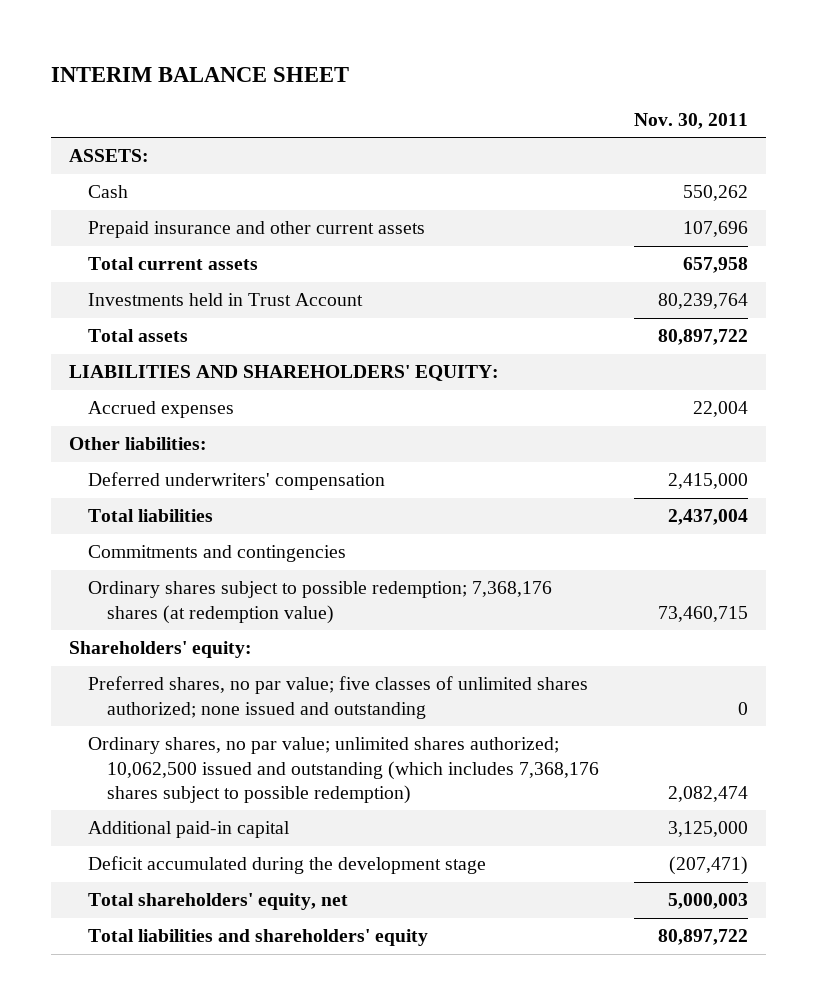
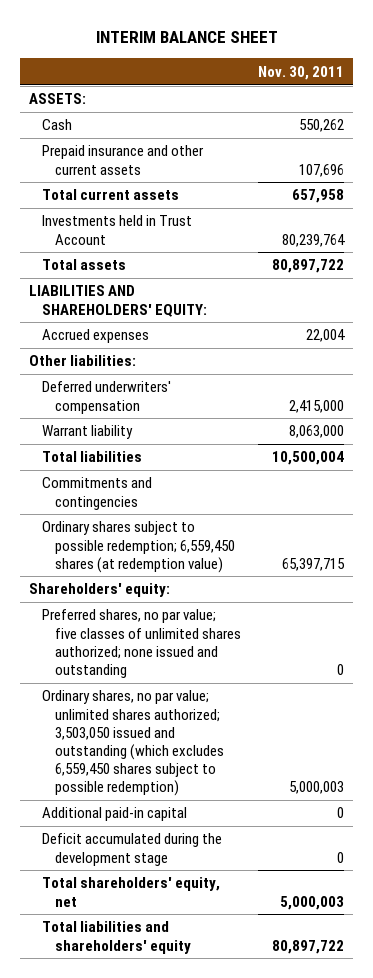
- Total liabilities | 2,437,004
+ Warrant liability | 8,063,000
+ Total liabilities | 10,500,004
- Ordinary shares subject to possible redemption; 7,368,176 shares (at redemption value) | 73,460,715
+ Ordinary shares subject to possible redemption; 6,559,450 shares (at redemption value) | 65,397,715
- Ordinary shares, no par value; unlimited shares authorized; 10,062,500 issued and outstanding (which includes 7,368,176 shares subject to possible redemption) | 2,082,474
- Additional paid-in capital | 3,125,000
- Deficit accumulated during the development stage | (207,471)
+ Ordinary shares, no par value; unlimited shares authorized; 3,503,050 issued and outstanding (which excludes 6,559,450 shares subject to possible redemption) | 5,000,003
+ Additional paid-in capital | 0
+ Deficit accumulated during the development stage | 0

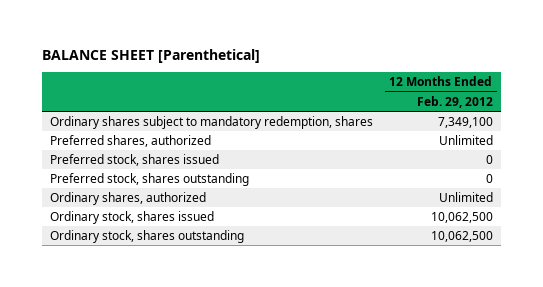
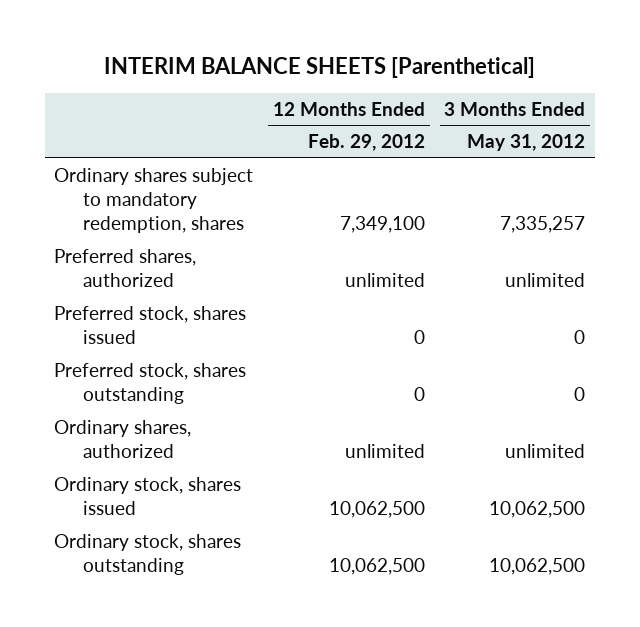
- BALANCE SHEET [Parenthetical]
+ INTERIM BALANCE SHEETS [Parenthetical]
- | 12 Months Ended Feb. 29, 2012
+ | 12 Months Ended Feb. 29, 2012 | 3 Months Ended May 31, 2012
- Preferred shares, authorized | Unlimited
+ Preferred shares, authorized | unlimited | unlimited
- Ordinary shares, authorized | Unlimited
+ Ordinary shares, authorized | unlimited | unlimited

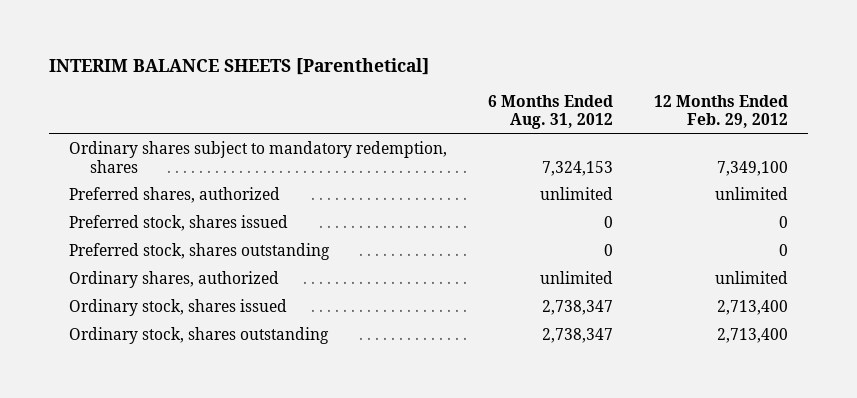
- | 12 Months Ended Feb. 29, 2012 | 3 Months Ended May 31, 2012
+ | 6 Months Ended Aug. 31, 2012 | 12 Months Ended Feb. 29, 2012
- Ordinary stock, shares issued | 10,062,500 | 10,062,500
- Ordinary stock, shares outstanding | 10,062,500 | 10,062,500
+ Ordinary stock, shares issued | 2,738,347 | 2,713,400
+ Ordinary stock, shares outstanding | 2,738,347 | 2,713,400

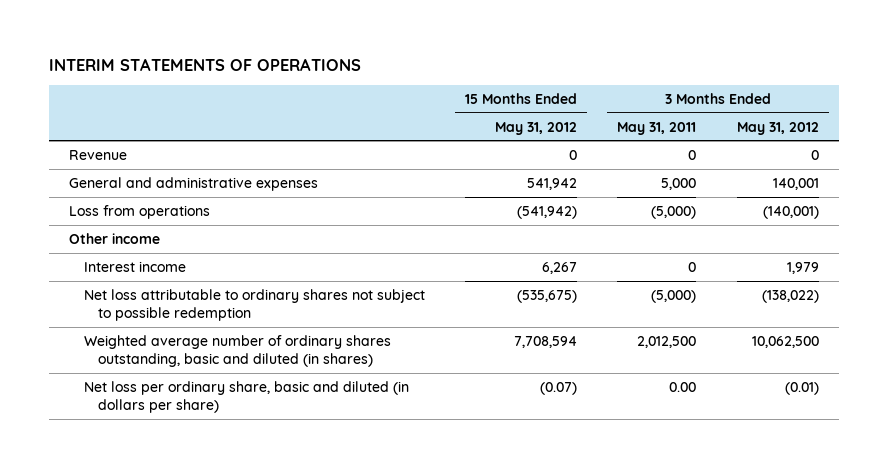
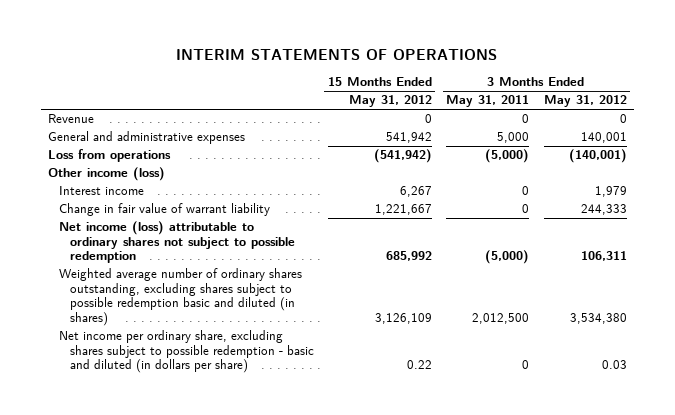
- Other income
+ Other income (loss)
- Net loss attributable to ordinary shares not subject to possible redemption | (535,675) | (5,000) | (138,022)
- Weighted average number of ordinary shares outstanding, basic and diluted (in shares) | 7,708,594 | 2,012,500 | 10,062,500
- Net loss per ordinary share, basic and diluted (in dollars per share) | (0.07) | 0.00 | (0.01)
+ Change in fair value of warrant liability | 1,221,667 | 0 | 244,333
+ Net income (loss) attributable to ordinary shares not subject to possible redemption | 685,992 | (5,000) | 106,311
+ Weighted average number of ordinary shares outstanding, excluding shares subject to possible redemption basic and diluted (in shares) | 3,126,109 | 2,012,500 | 3,534,380
+ Net income per ordinary share, excluding shares subject to possible redemption - basic and diluted (in dollars per share) | 0.22 | 0 | 0.03

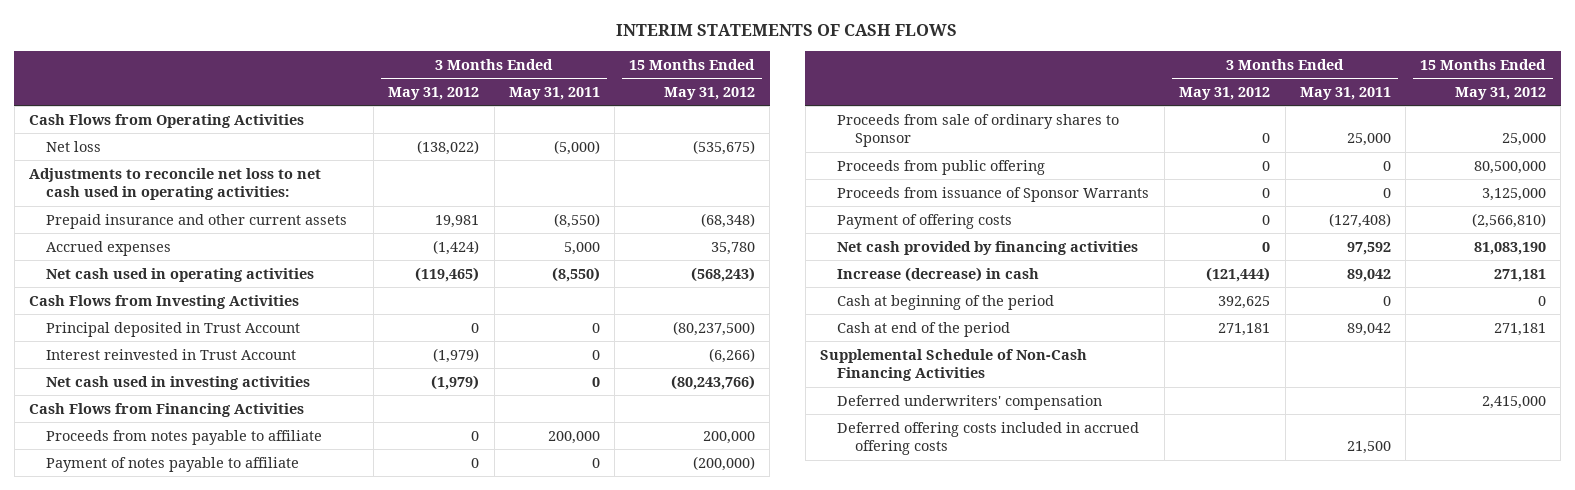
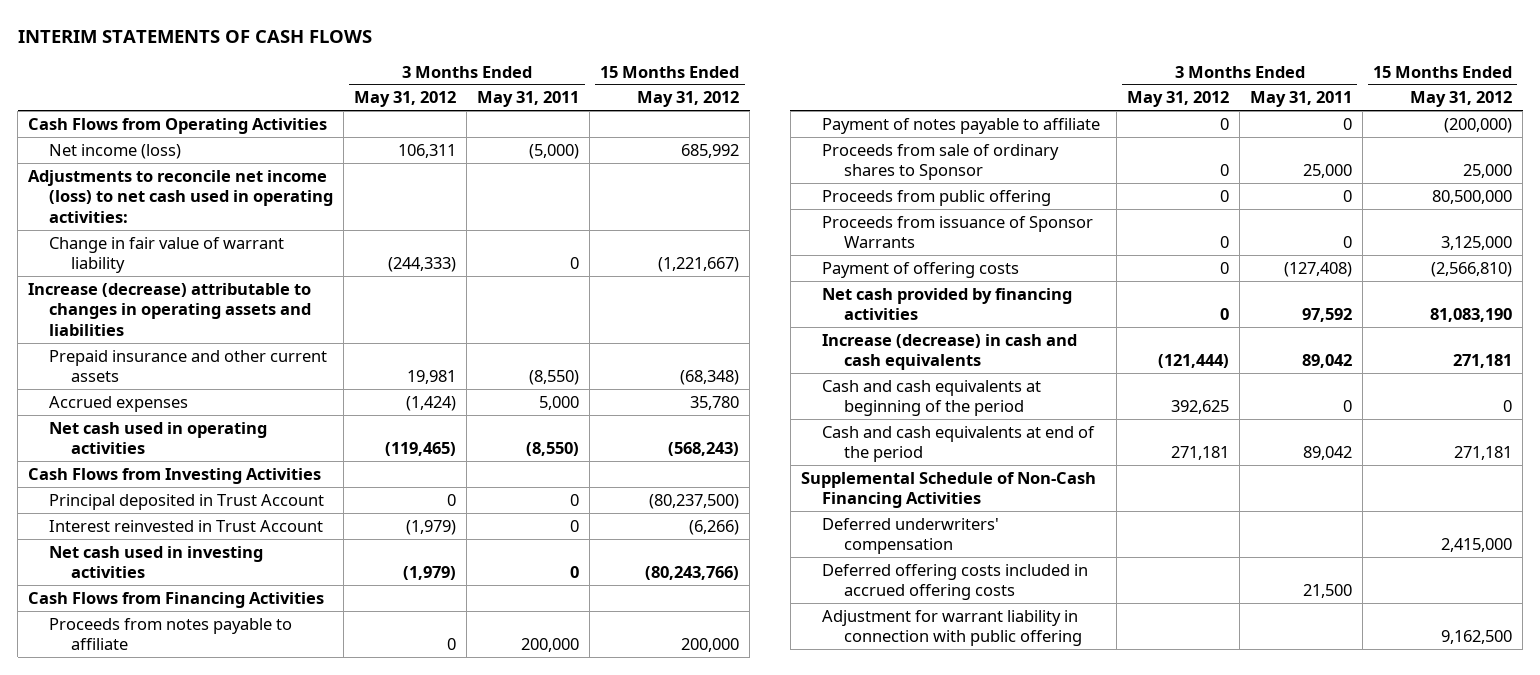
- Net loss | (138,022) | (5,000) | (535,675)
- Adjustments to reconcile net loss to net cash used in operating activities:
+ Net income (loss) | 106,311 | (5,000) | 685,992
+ Adjustments to reconcile net income (loss) to net cash used in operating activities:
+ Change in fair value of warrant liability | (244,333) | 0 | (1,221,667)
+ Increase (decrease) attributable to changes in operating assets and liabilities
- Increase (decrease) in cash | (121,444) | 89,042 | 271,181
- Cash at beginning of the period | 392,625 | 0 | 0
- Cash at end of the period | 271,181 | 89,042 | 271,181
+ Increase (decrease) in cash and cash equivalents | (121,444) | 89,042 | 271,181
+ Cash and cash equivalents at beginning of the period | 392,625 | 0 | 0
+ Cash and cash equivalents at end of the period | 271,181 | 89,042 | 271,181
+ Adjustment for warrant liability in connection with public offering | | | 9,162,500

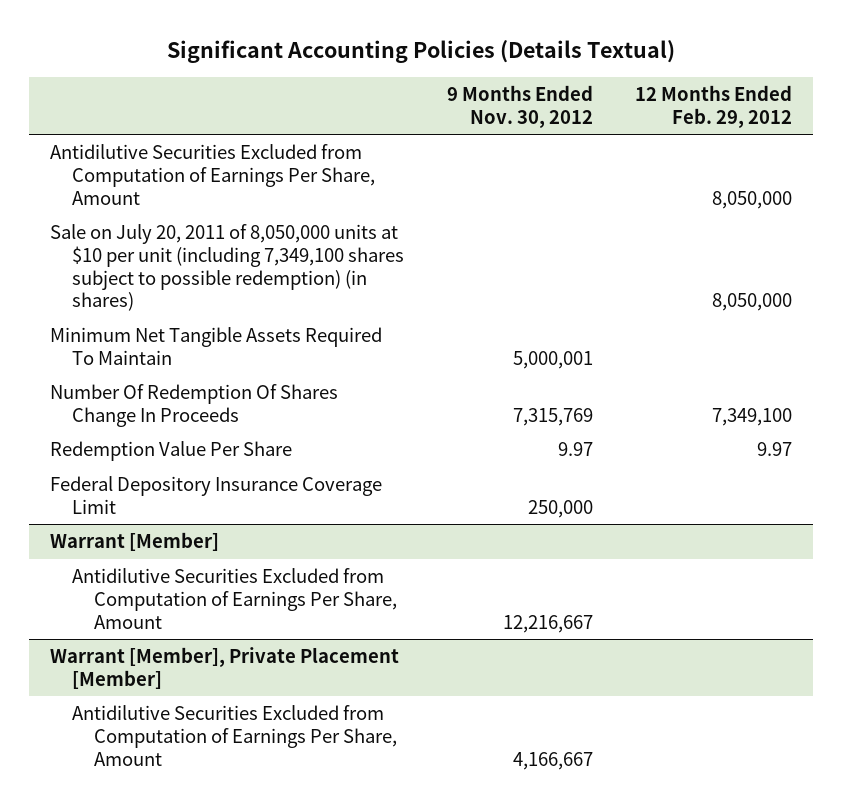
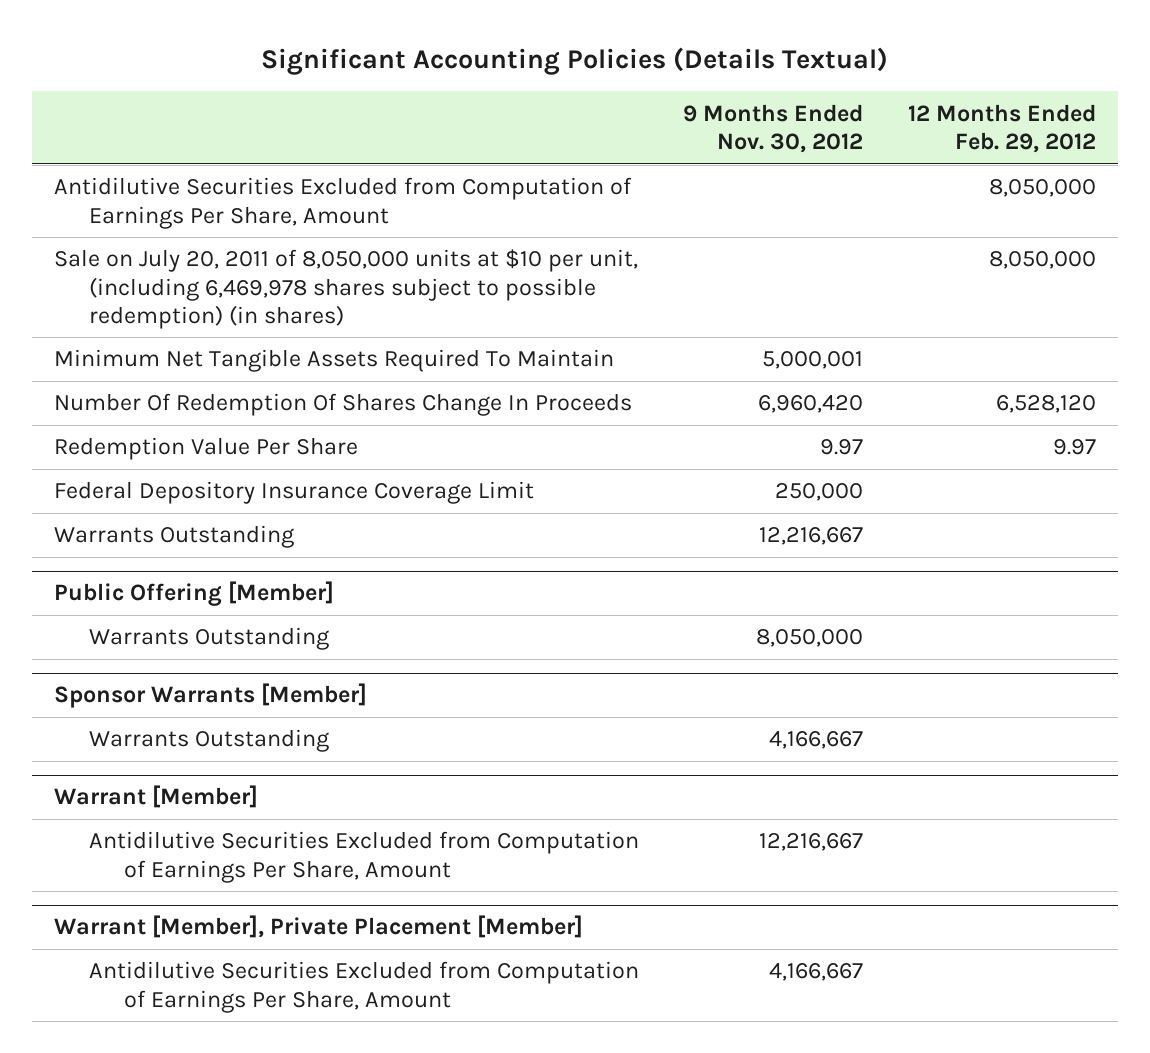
- Sale on July 20, 2011 of 8,050,000 units at $10 per unit (including 7,349,100 shares subject to possible redemption) (in shares) | | 8,050,000
+ Sale on July 20, 2011 of 8,050,000 units at $10 per unit, (including 6,469,978 shares subject to possible redemption) (in shares) | | 8,050,000
- Number Of Redemption Of Shares Change In Proceeds | 7,315,769 | 7,349,100
+ Number Of Redemption Of Shares Change In Proceeds | 6,960,420 | 6,528,120
+ Warrants Outstanding | 12,216,667 |
+ Public Offering [Member]
+ Warrants Outstanding | 8,050,000 |
+ Sponsor Warrants [Member]
+ Warrants Outstanding | 4,166,667 |

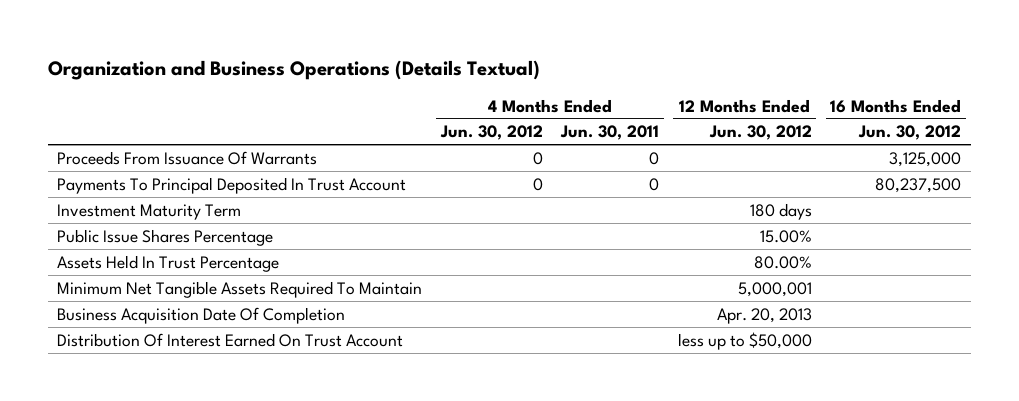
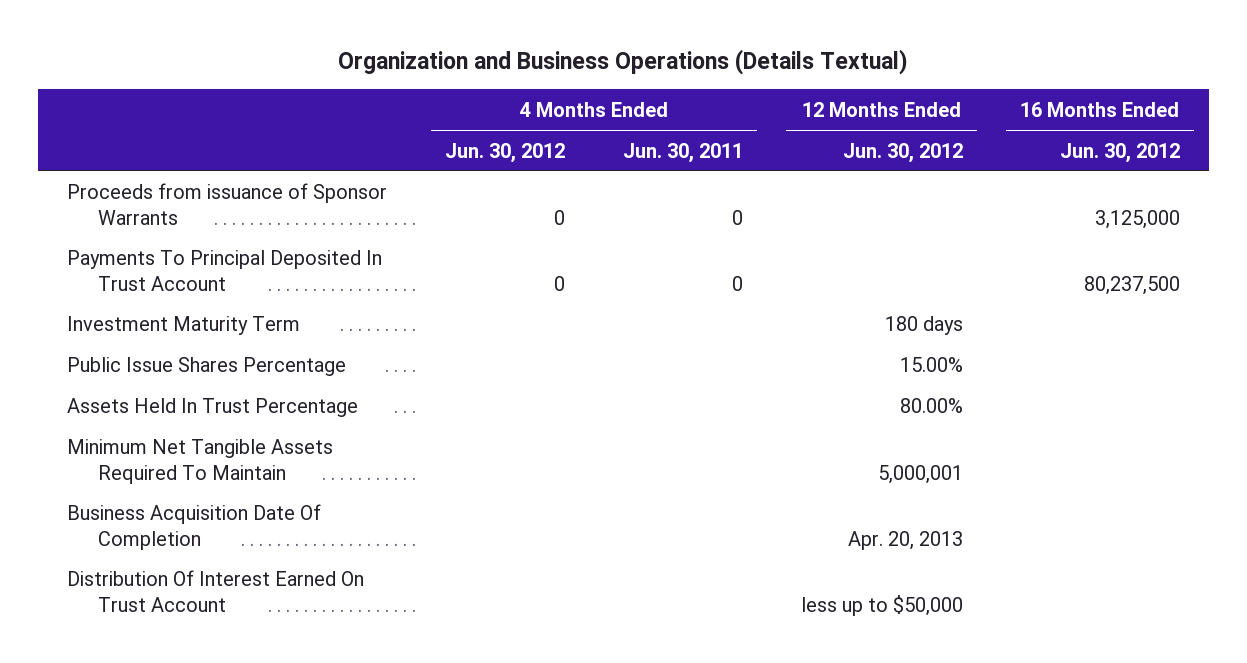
- Proceeds From Issuance Of Warrants | 0 | 0 | | 3,125,000
+ Proceeds from issuance of Sponsor Warrants | 0 | 0 | | 3,125,000

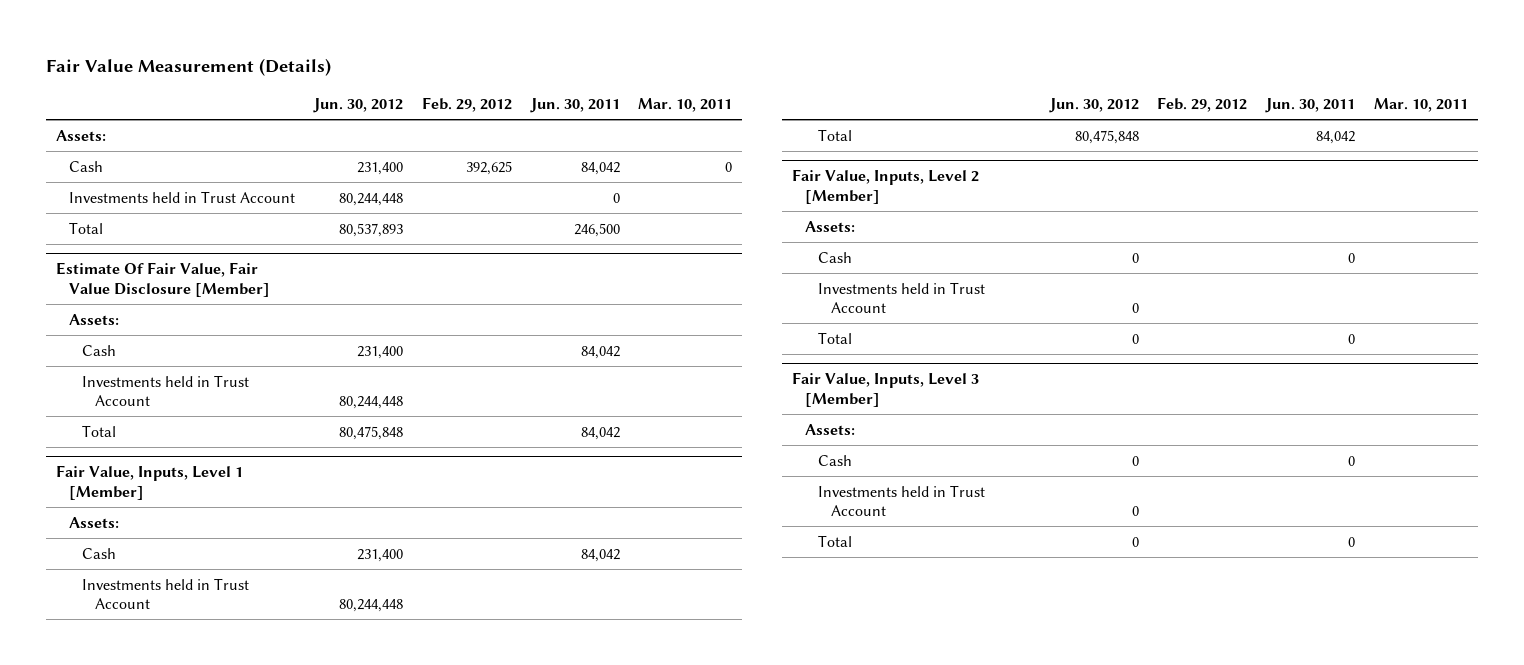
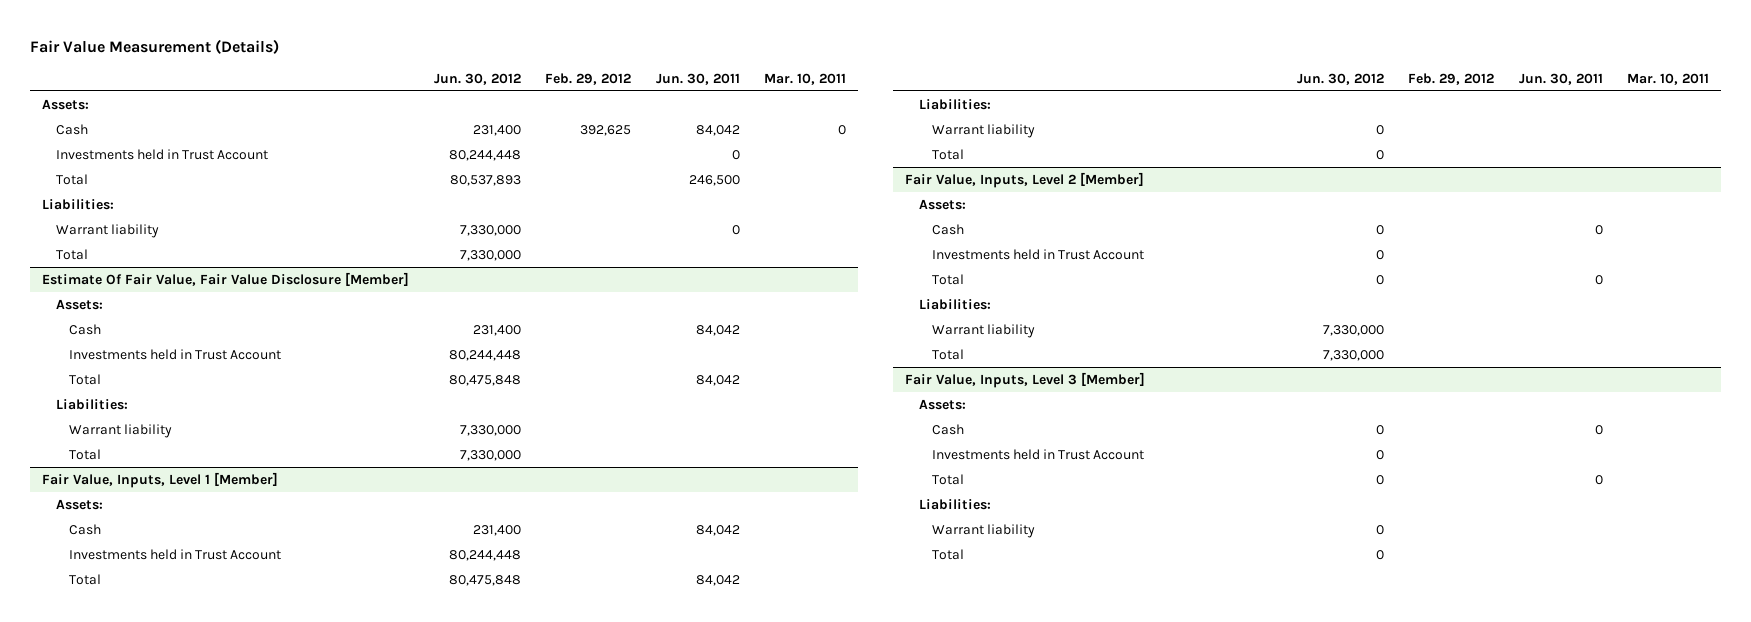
+ Liabilities:
+ Warrant liability | 7,330,000 | | 0 |
+ Total | 7,330,000 | | |
@ Estimate Of Fair Value, Fair Value Disclosure [Member]
+ Liabilities:
+ Warrant liability | 7,330,000 | | |
+ Total | 7,330,000 | | |
@ Fair Value, Inputs, Level 1 [Member]
+ Liabilities:
+ Warrant liability | 0 | | |
+ Total | 0 | | |
@ Fair Value, Inputs, Level 2 [Member]
+ Liabilities:
+ Warrant liability | 7,330,000 | | |
+ Total | 7,330,000 | | |
@ Fair Value, Inputs, Level 3 [Member]
+ Liabilities:
+ Warrant liability | 0 | | |
+ Total | 0 | | |

